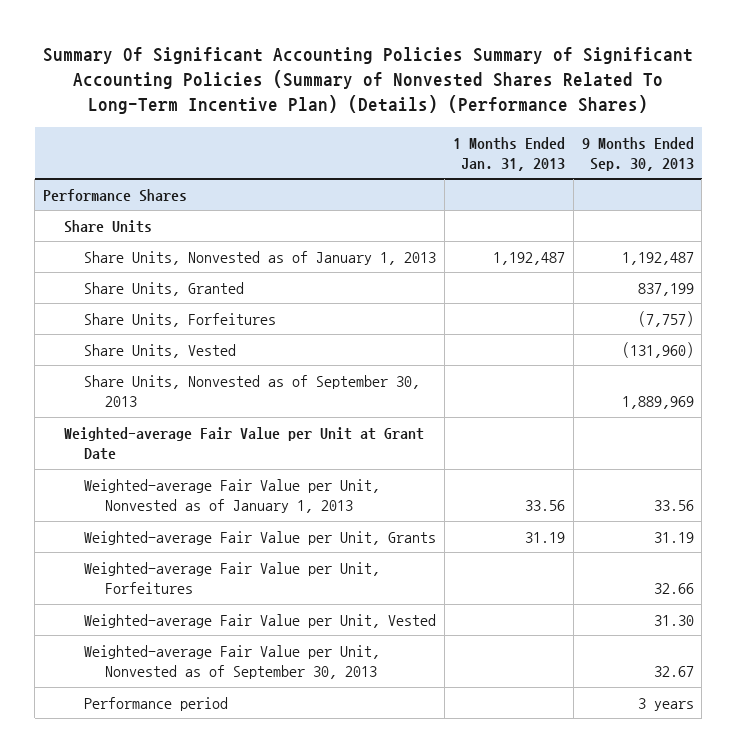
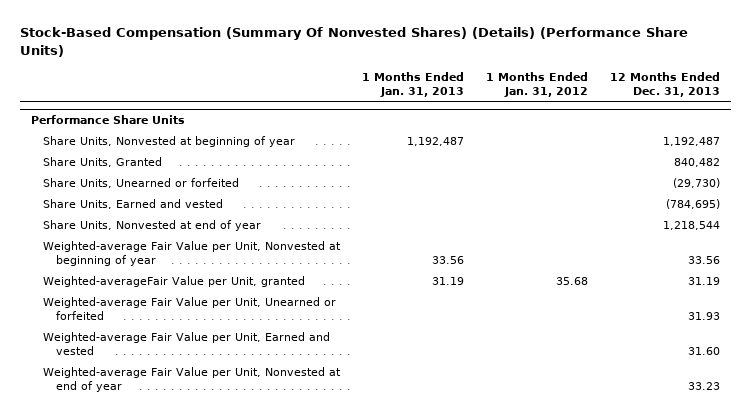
- Summary Of Significant Accounting Policies Summary of Significant Accounting Policies (Summary of Nonvested Shares Related To Long-Term Incentive Plan) (Details) (Performance Shares)
+ Stock-Based Compensation (Summary Of Nonvested Shares) (Details) (Performance Share Units)
- | 1 Months Ended Jan. 31, 2013 | 9 Months Ended Sep. 30, 2013
+ | 1 Months Ended Jan. 31, 2013 | 1 Months Ended Jan. 31, 2012 | 12 Months Ended Dec. 31, 2013
- Performance Shares
- Share Units
- Share Units, Nonvested as of January 1, 2013 | 1,192,487 | 1,192,487
- Share Units, Granted | | 837,199
- Share Units, Forfeitures | | (7,757)
- Share Units, Vested | | (131,960)
- Share Units, Nonvested as of September 30, 2013 | | 1,889,969
- Weighted-average Fair Value per Unit at Grant Date
- Weighted-average Fair Value per Unit, Nonvested as of January 1, 2013 | 33.56 | 33.56
- Weighted-average Fair Value per Unit, Grants | 31.19 | 31.19
- Weighted-average Fair Value per Unit, Forfeitures | | 32.66
- Weighted-average Fair Value per Unit, Vested | | 31.30
- Weighted-average Fair Value per Unit, Nonvested as of September 30, 2013 | | 32.67
- Performance period | | 3 years
+ Performance Share Units
+ Share Units, Nonvested at beginning of year | 1,192,487 | | 1,192,487
+ Share Units, Granted | | | 840,482
+ Share Units, Unearned or forfeited | | | (29,730)
+ Share Units, Earned and vested | | | (784,695)
+ Share Units, Nonvested at end of year | | | 1,218,544
+ Weighted-average Fair Value per Unit, Nonvested at beginning of year | 33.56 | | 33.56
+ Weighted-averageFair Value per Unit, granted | 31.19 | 35.68 | 31.19
+ Weighted-average Fair Value per Unit, Unearned or forfeited | | | 31.93
+ Weighted-average Fair Value per Unit, Earned and vested | | | 31.60
+ Weighted-average Fair Value per Unit, Nonvested at end of year | | | 33.23

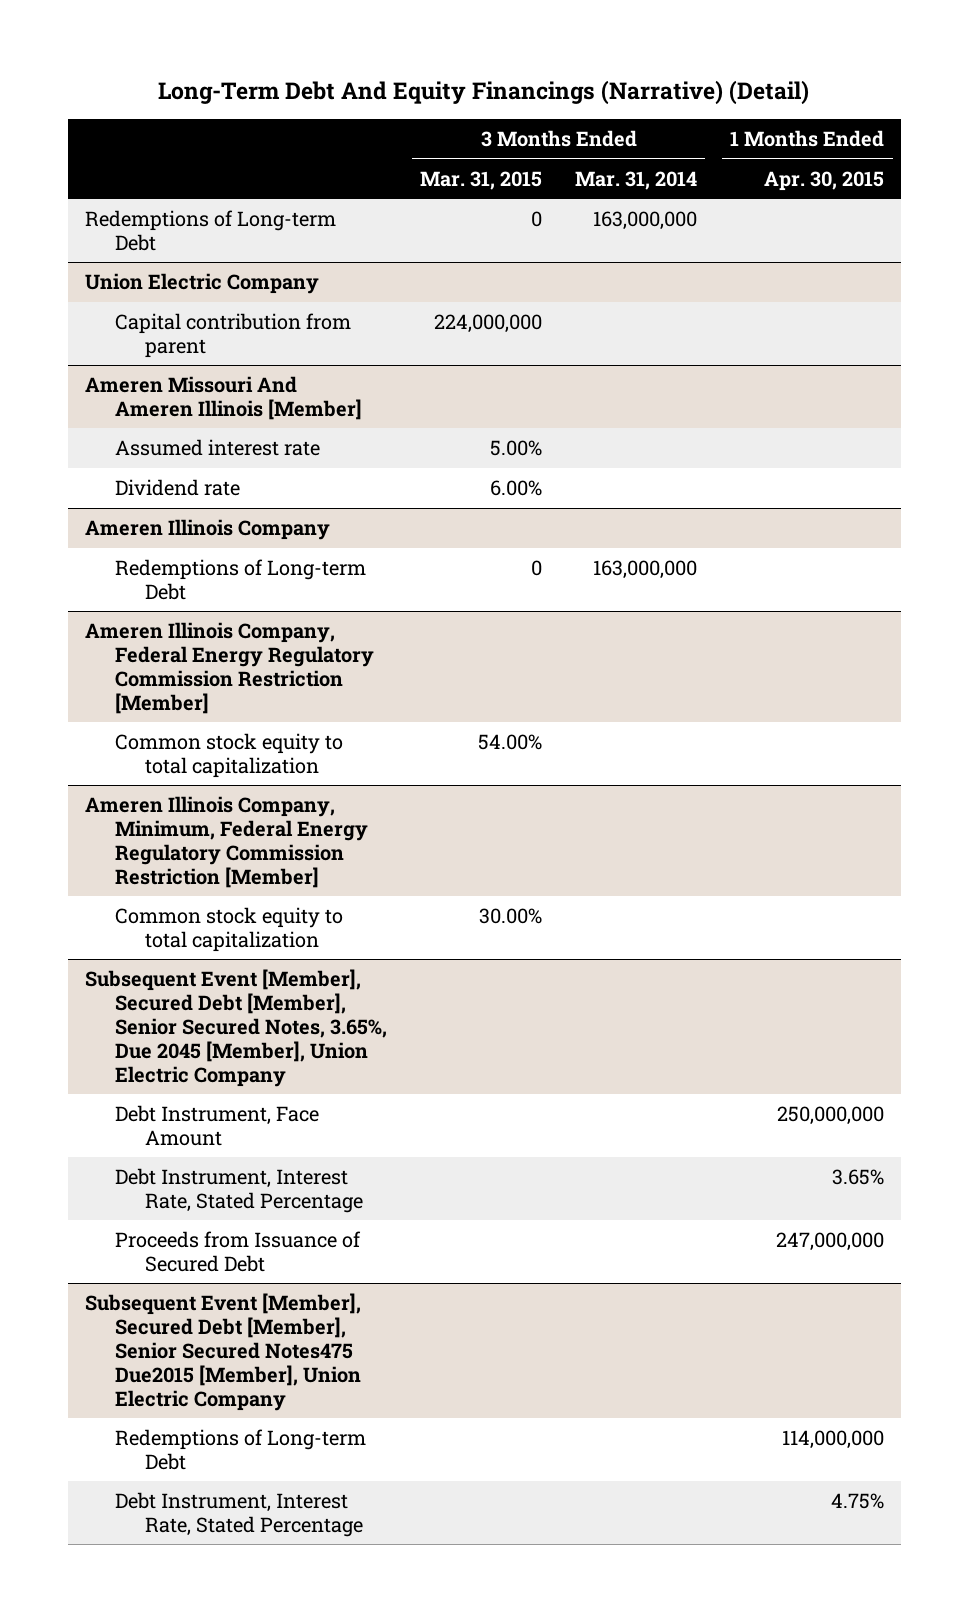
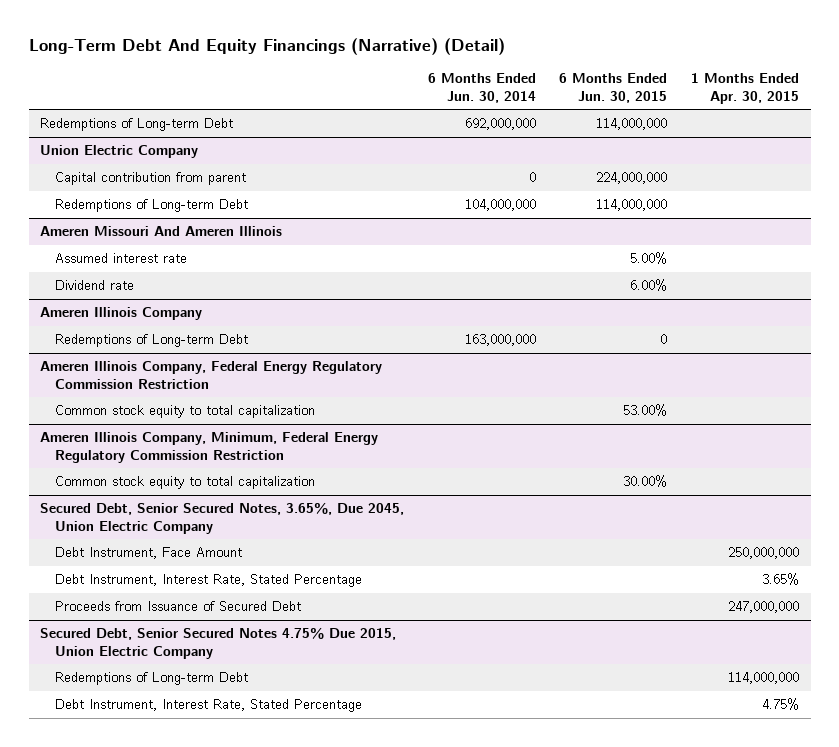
- | 3 Months Ended Mar. 31, 2015 | 3 Months Ended Mar. 31, 2014 | 1 Months Ended Apr. 30, 2015
+ | 6 Months Ended Jun. 30, 2014 | 6 Months Ended Jun. 30, 2015 | 1 Months Ended Apr. 30, 2015
- Ameren Missouri And Ameren Illinois [Member]
@ Union Electric Company
+ Redemptions of Long-term Debt | 104,000,000 | 114,000,000 |
+ Ameren Missouri And Ameren Illinois
- Ameren Illinois Company, Federal Energy Regulatory Commission Restriction [Member]
+ Ameren Illinois Company, Federal Energy Regulatory Commission Restriction
- Ameren Illinois Company, Minimum, Federal Energy Regulatory Commission Restriction [Member]
+ Ameren Illinois Company, Minimum, Federal Energy Regulatory Commission Restriction
- Subsequent Event [Member], Secured Debt [Member], Senior Secured Notes, 3.65%, Due 2045 [Member], Union Electric Company
+ Secured Debt, Senior Secured Notes, 3.65%, Due 2045, Union Electric Company
- Subsequent Event [Member], Secured Debt [Member], Senior Secured Notes475 Due2015 [Member], Union Electric Company
+ Secured Debt, Senior Secured Notes 4.75% Due 2015, Union Electric Company

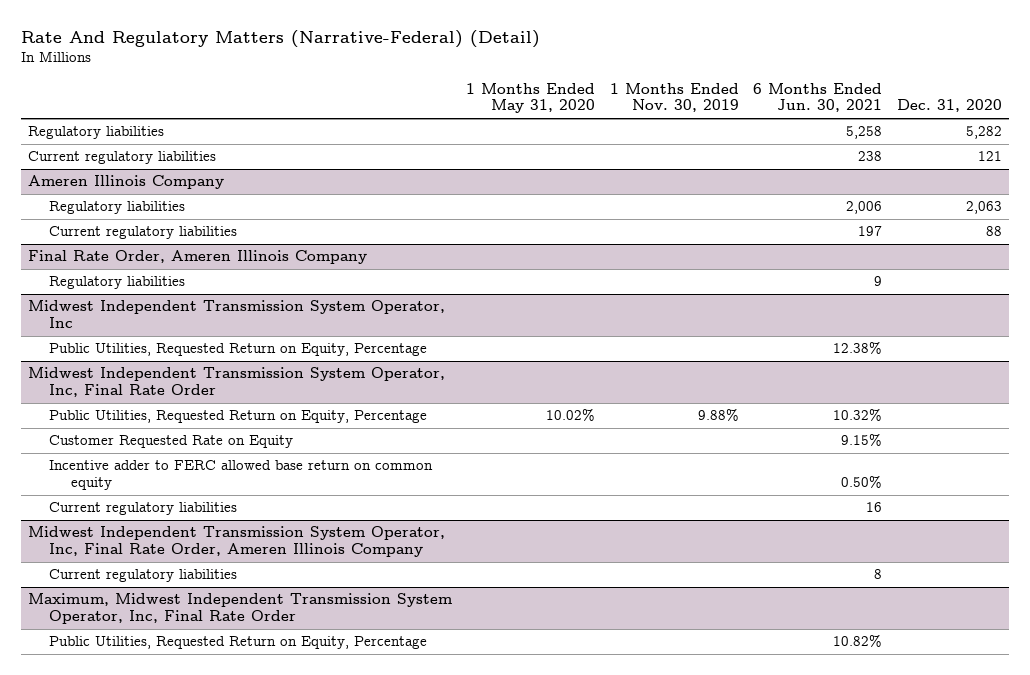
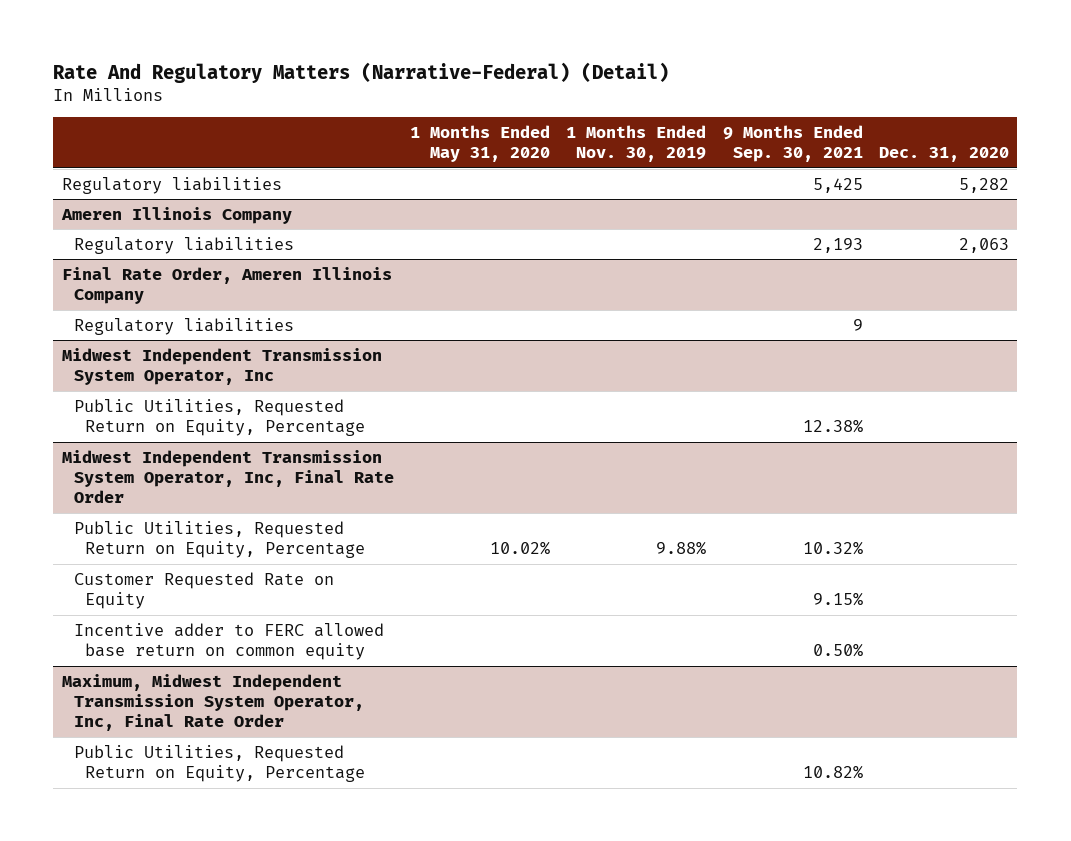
- | 1 Months Ended May 31, 2020 | 1 Months Ended Nov. 30, 2019 | 6 Months Ended Jun. 30, 2021 | Dec. 31, 2020
+ | 1 Months Ended May 31, 2020 | 1 Months Ended Nov. 30, 2019 | 9 Months Ended Sep. 30, 2021 | Dec. 31, 2020
- Current regulatory liabilities | | | 238 | 121
@ Ameren Illinois Company
- Current regulatory liabilities | | | 197 | 88
@ Midwest Independent Transmission System Operator, Inc, Final Rate Order
- Current regulatory liabilities | | | 16 |
- Midwest Independent Transmission System Operator, Inc, Final Rate Order, Ameren Illinois Company
- Current regulatory liabilities | | | 8 |

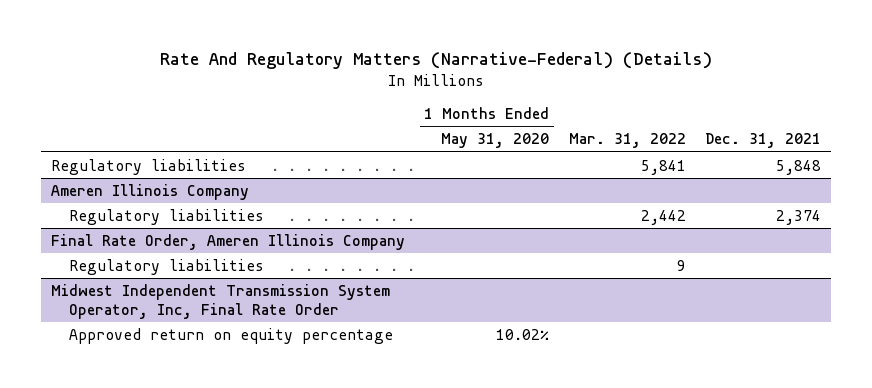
- Rate And Regulatory Matters (Narrative-Federal) (Detail)
+ Rate And Regulatory Matters (Narrative-Federal) (Details)
- | 1 Months Ended May 31, 2020 | 1 Months Ended Nov. 30, 2019 | 9 Months Ended Sep. 30, 2021 | Dec. 31, 2020
+ | 1 Months Ended May 31, 2020 | Mar. 31, 2022 | Dec. 31, 2021
- Midwest Independent Transmission System Operator, Inc
- Public Utilities, Requested Return on Equity, Percentage | | | 12.38% |
@ Midwest Independent Transmission System Operator, Inc, Final Rate Order
- Public Utilities, Requested Return on Equity, Percentage | 10.02% | 9.88% | 10.32% |
- Customer Requested Rate on Equity | | | 9.15% |
- Incentive adder to FERC allowed base return on common equity | | | 0.50% |
- Maximum, Midwest Independent Transmission System Operator, Inc, Final Rate Order
- Public Utilities, Requested Return on Equity, Percentage | | | 10.82% |
@ Midwest Independent Transmission System Operator, Inc, Final Rate Order
+ Approved return on equity percentage | 10.02% | |

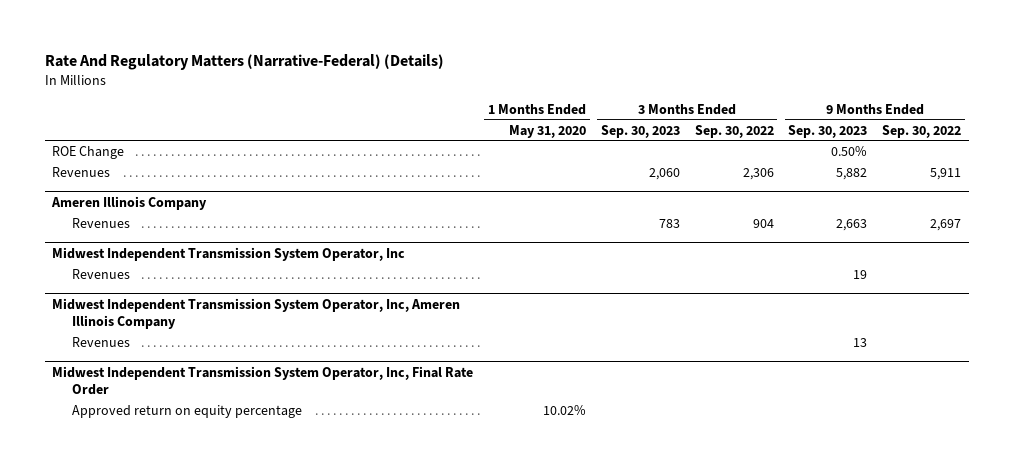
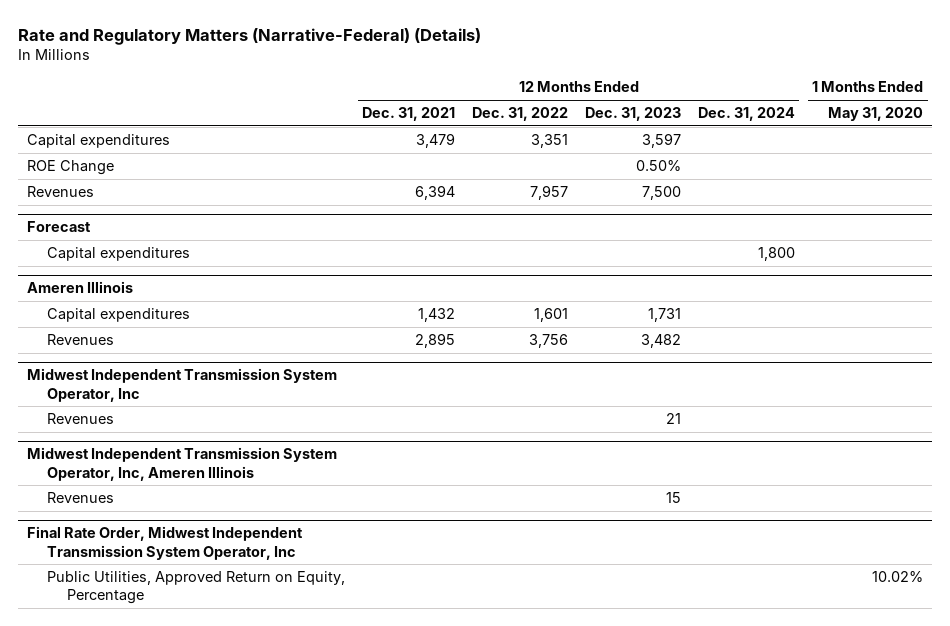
- Rate And Regulatory Matters (Narrative-Federal) (Details)
+ Rate and Regulatory Matters (Narrative-Federal) (Details)
- | 1 Months Ended May 31, 2020 | 3 Months Ended Sep. 30, 2023 | 3 Months Ended Sep. 30, 2022 | 9 Months Ended Sep. 30, 2023 | 9 Months Ended Sep. 30, 2022
+ | 12 Months Ended Dec. 31, 2021 | 12 Months Ended Dec. 31, 2022 | 12 Months Ended Dec. 31, 2023 | 12 Months Ended Dec. 31, 2024 | 1 Months Ended May 31, 2020
+ Capital expenditures | 3,479 | 3,351 | 3,597 | |
- Ameren Illinois Company
+ Forecast
+ Capital expenditures | | | | 1,800 |
+ Ameren Illinois
+ Capital expenditures | 1,432 | 1,601 | 1,731 | |
- Midwest Independent Transmission System Operator, Inc, Ameren Illinois Company
+ Midwest Independent Transmission System Operator, Inc, Ameren Illinois
- Midwest Independent Transmission System Operator, Inc, Final Rate Order
- Approved return on equity percentage | 10.02% | | | |
+ Final Rate Order, Midwest Independent Transmission System Operator, Inc
+ Public Utilities, Approved Return on Equity, Percentage | | | | | 10.02%

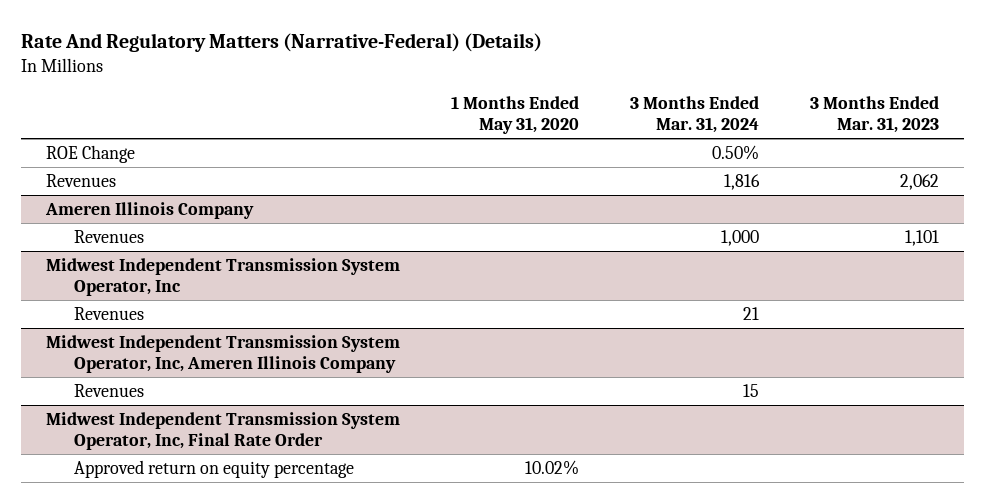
- Rate and Regulatory Matters (Narrative-Federal) (Details)
+ Rate And Regulatory Matters (Narrative-Federal) (Details)
- | 12 Months Ended Dec. 31, 2021 | 12 Months Ended Dec. 31, 2022 | 12 Months Ended Dec. 31, 2023 | 12 Months Ended Dec. 31, 2024 | 1 Months Ended May 31, 2020
+ | 1 Months Ended May 31, 2020 | 3 Months Ended Mar. 31, 2024 | 3 Months Ended Mar. 31, 2023
- Capital expenditures | 3,479 | 3,351 | 3,597 | |
- Forecast
- Capital expenditures | | | | 1,800 |
- Ameren Illinois
- Capital expenditures | 1,432 | 1,601 | 1,731 | |
+ Ameren Illinois Company
- Midwest Independent Transmission System Operator, Inc, Ameren Illinois
+ Midwest Independent Transmission System Operator, Inc, Ameren Illinois Company
- Final Rate Order, Midwest Independent Transmission System Operator, Inc
- Public Utilities, Approved Return on Equity, Percentage | | | | | 10.02%
+ Midwest Independent Transmission System Operator, Inc, Final Rate Order
+ Approved return on equity percentage | 10.02% | |

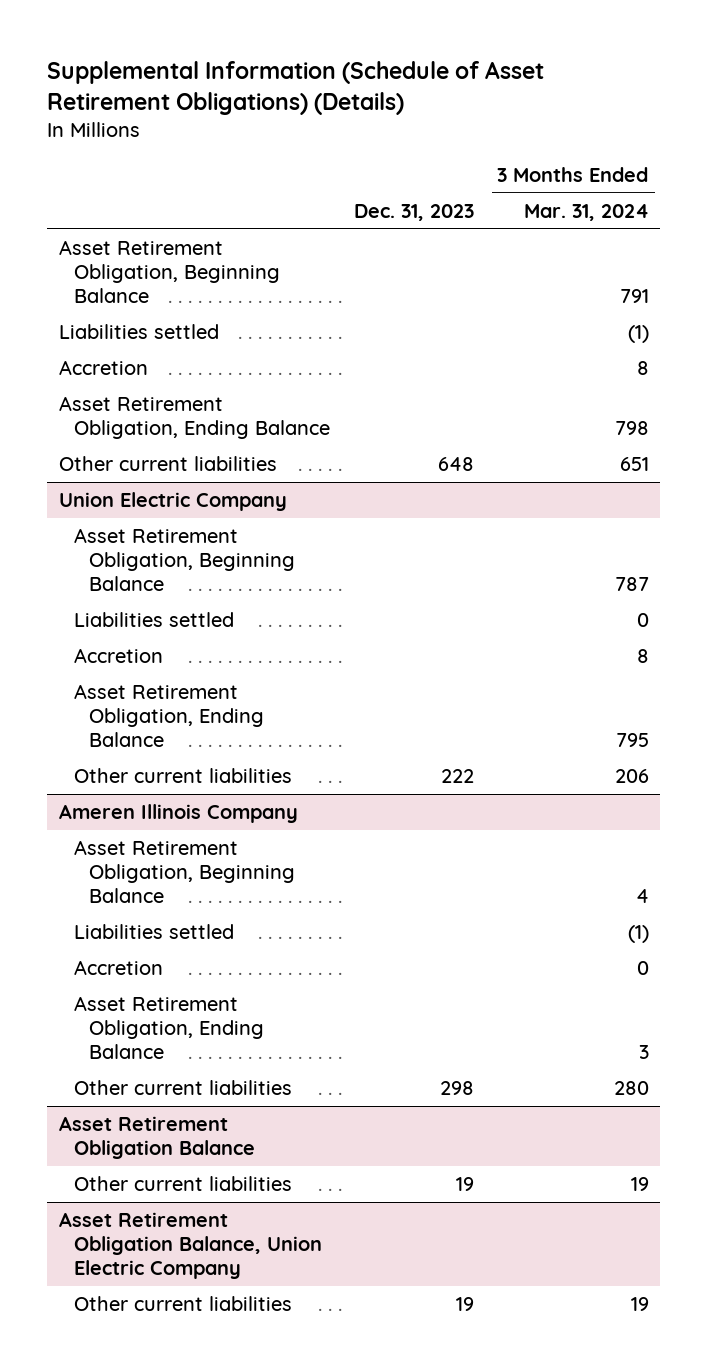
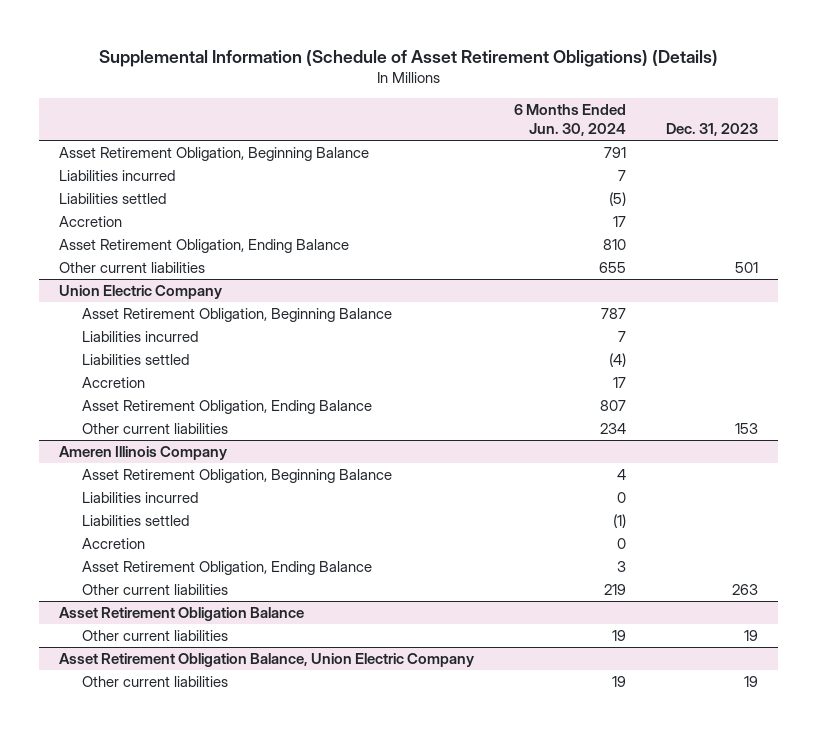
- | Dec. 31, 2023 | 3 Months Ended Mar. 31, 2024
+ | 6 Months Ended Jun. 30, 2024 | Dec. 31, 2023
+ Liabilities incurred | 7 |
- Other current liabilities | 648 | 651
+ Other current liabilities | 655 | 501
@ Union Electric Company
+ Liabilities incurred | 7 |
- Other current liabilities | 222 | 206
+ Other current liabilities | 234 | 153
@ Ameren Illinois Company
+ Liabilities incurred | 0 |
- Other current liabilities | 298 | 280
+ Other current liabilities | 219 | 263

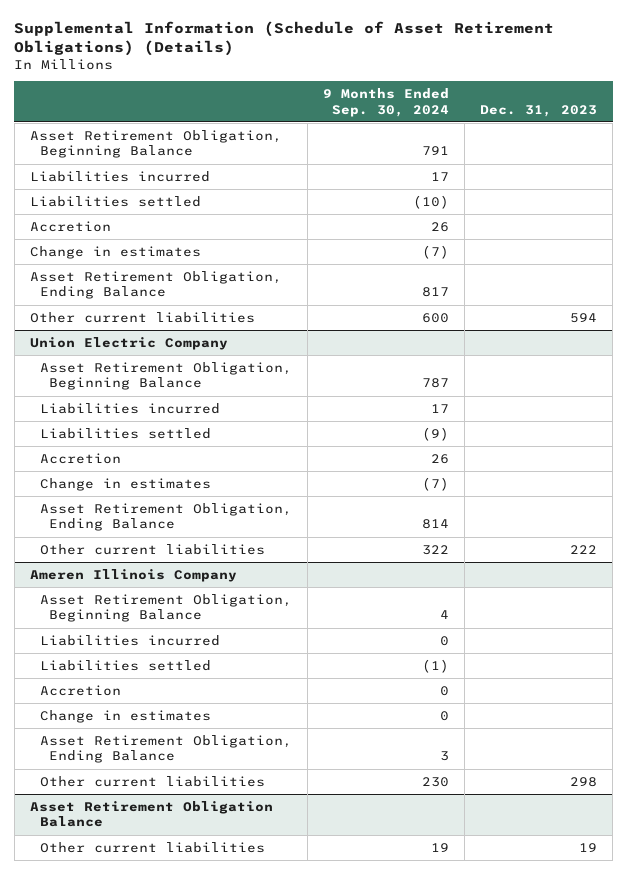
- | 6 Months Ended Jun. 30, 2024 | Dec. 31, 2023
+ | 9 Months Ended Sep. 30, 2024 | Dec. 31, 2023
+ Change in estimates | (7) |
- Other current liabilities | 655 | 501
+ Other current liabilities | 600 | 594
@ Union Electric Company
+ Change in estimates | (7) |
- Other current liabilities | 234 | 153
+ Other current liabilities | 322 | 222
@ Ameren Illinois Company
+ Change in estimates | 0 |
- Other current liabilities | 219 | 263
+ Other current liabilities | 230 | 298
- Asset Retirement Obligation Balance, Union Electric Company
- Other current liabilities | 19 | 19

